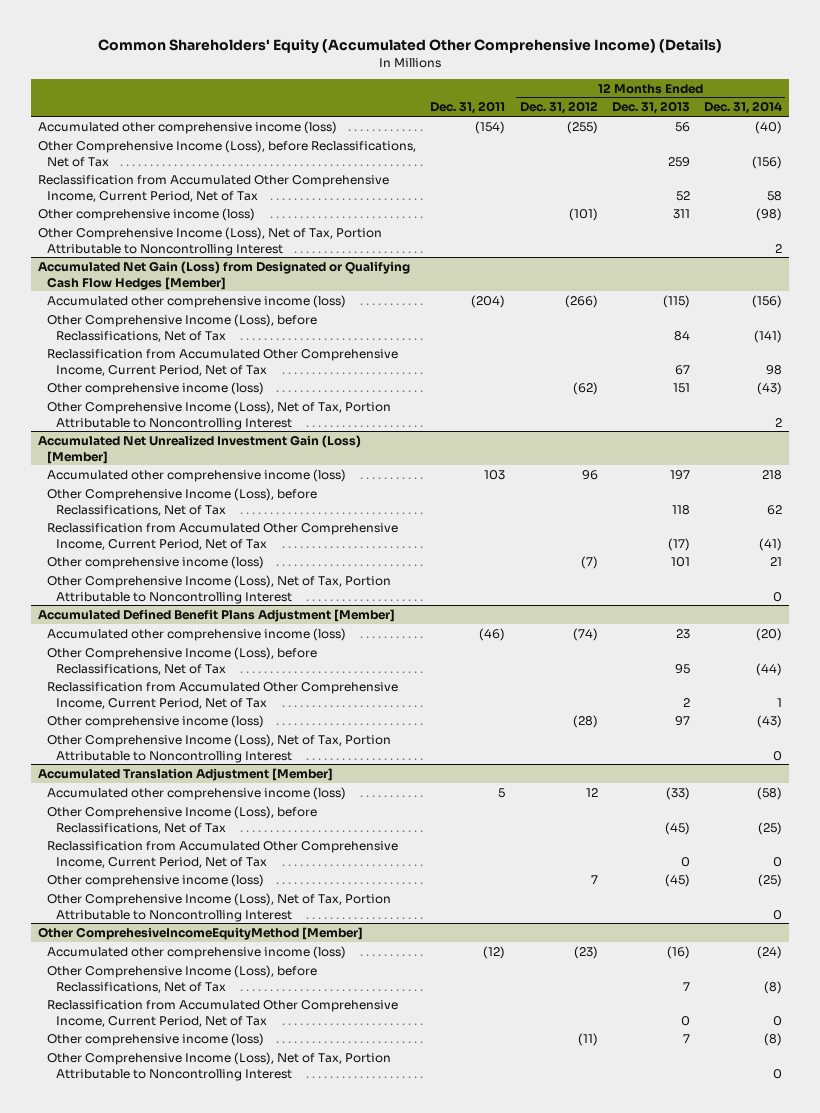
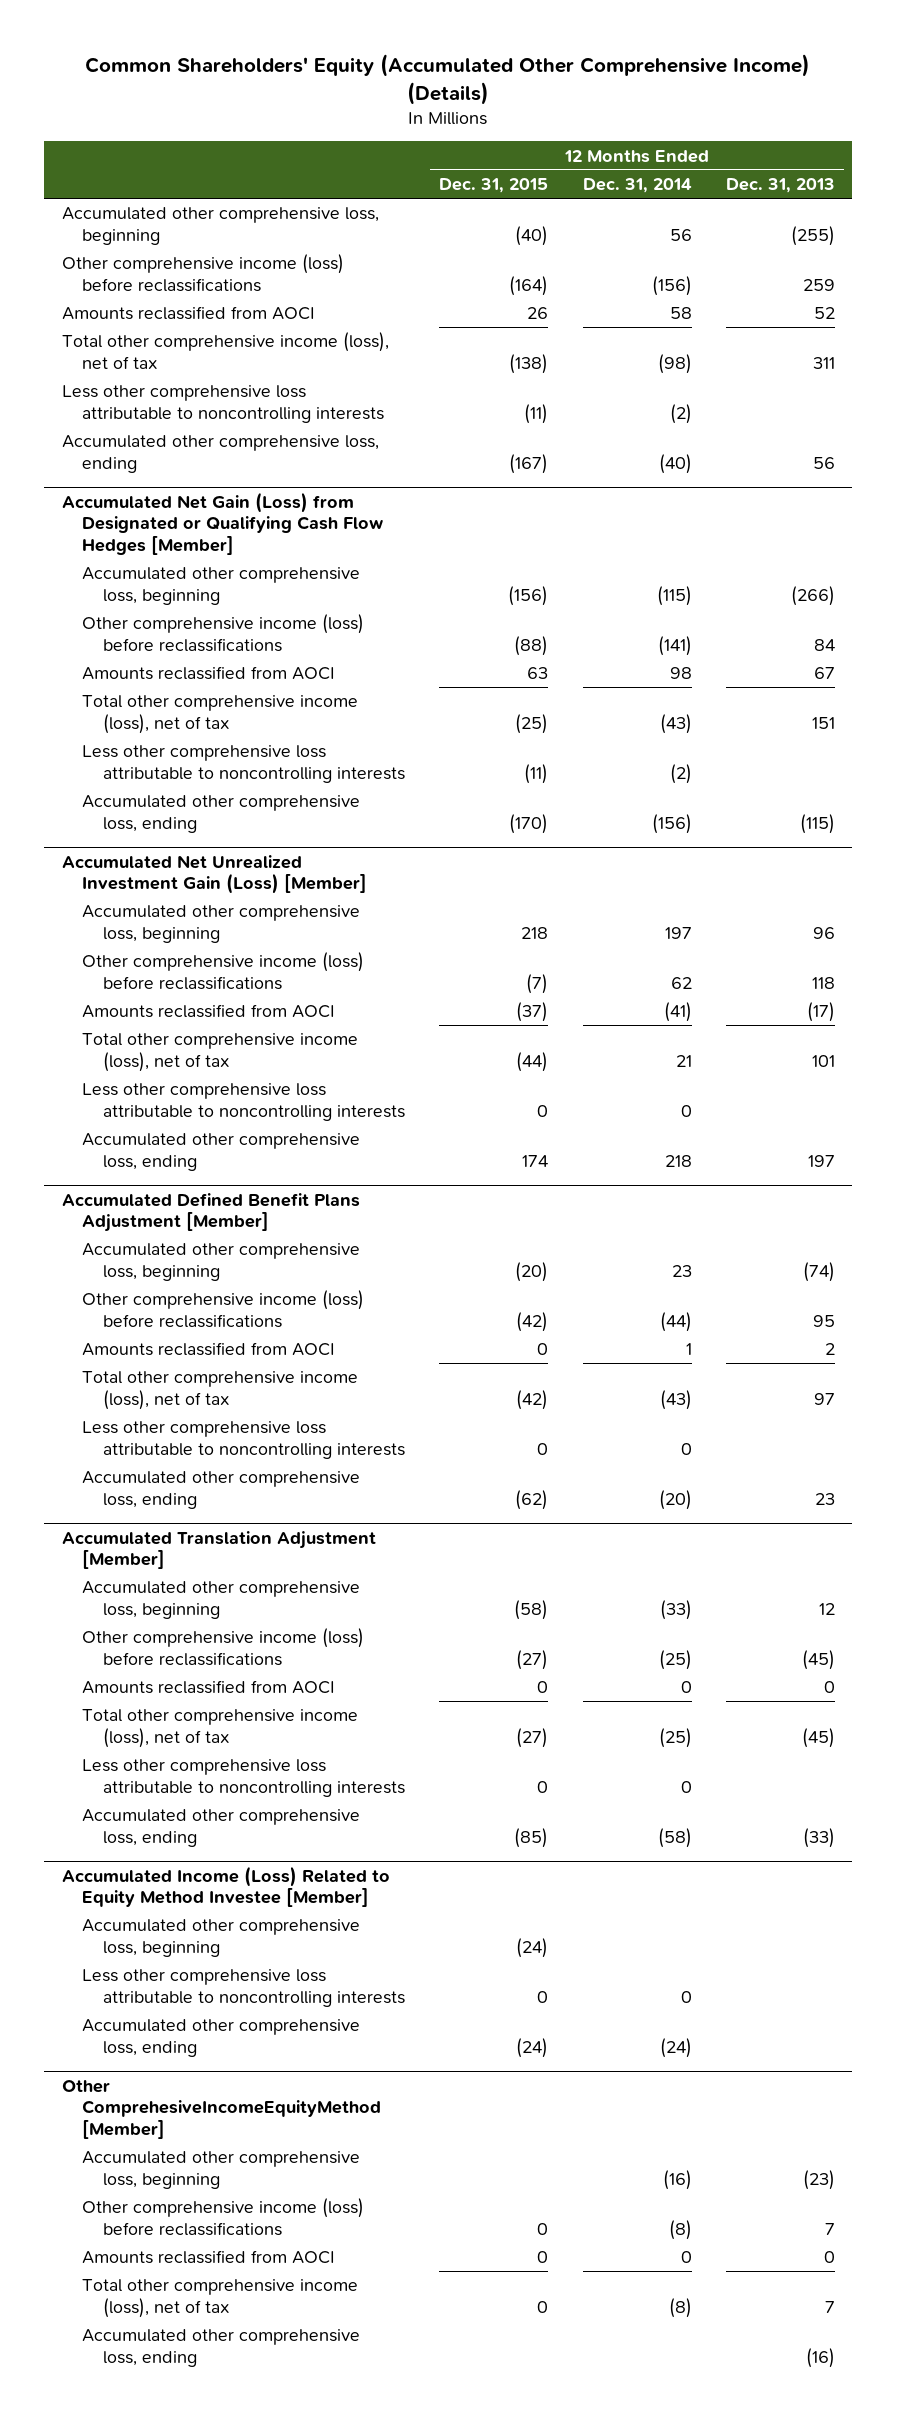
- | Dec. 31, 2011 | 12 Months Ended Dec. 31, 2012 | 12 Months Ended Dec. 31, 2013 | 12 Months Ended Dec. 31, 2014
+ | 12 Months Ended Dec. 31, 2015 | 12 Months Ended Dec. 31, 2014 | 12 Months Ended Dec. 31, 2013
- Accumulated other comprehensive income (loss) | (154) | (255) | 56 | (40)
- Other Comprehensive Income (Loss), before Reclassifications, Net of Tax | | | 259 | (156)
- Reclassification from Accumulated Other Comprehensive Income, Current Period, Net of Tax | | | 52 | 58
- Other comprehensive income (loss) | | (101) | 311 | (98)
- Other Comprehensive Income (Loss), Net of Tax, Portion Attributable to Noncontrolling Interest | | | | 2
+ Accumulated other comprehensive loss, beginning | (40) | 56 | (255)
+ Other comprehensive income (loss) before reclassifications | (164) | (156) | 259
+ Amounts reclassified from AOCI | 26 | 58 | 52
+ Total other comprehensive income (loss), net of tax | (138) | (98) | 311
+ Less other comprehensive loss attributable to noncontrolling interests | (11) | (2) |
+ Accumulated other comprehensive loss, ending | (167) | (40) | 56
@ Accumulated Net Gain (Loss) from Designated or Qualifying Cash Flow Hedges [Member]
- Accumulated other comprehensive income (loss) | (204) | (266) | (115) | (156)
- Other Comprehensive Income (Loss), before Reclassifications, Net of Tax | | | 84 | (141)
- Reclassification from Accumulated Other Comprehensive Income, Current Period, Net of Tax | | | 67 | 98
- Other comprehensive income (loss) | | (62) | 151 | (43)
- Other Comprehensive Income (Loss), Net of Tax, Portion Attributable to Noncontrolling Interest | | | | 2
+ Accumulated other comprehensive loss, beginning | (156) | (115) | (266)
+ Other comprehensive income (loss) before reclassifications | (88) | (141) | 84
+ Amounts reclassified from AOCI | 63 | 98 | 67
+ Total other comprehensive income (loss), net of tax | (25) | (43) | 151
+ Less other comprehensive loss attributable to noncontrolling interests | (11) | (2) |
+ Accumulated other comprehensive loss, ending | (170) | (156) | (115)
@ Accumulated Net Unrealized Investment Gain (Loss) [Member]
- Accumulated other comprehensive income (loss) | 103 | 96 | 197 | 218
- Other Comprehensive Income (Loss), before Reclassifications, Net of Tax | | | 118 | 62
- Reclassification from Accumulated Other Comprehensive Income, Current Period, Net of Tax | | | (17) | (41)
- Other comprehensive income (loss) | | (7) | 101 | 21
- Other Comprehensive Income (Loss), Net of Tax, Portion Attributable to Noncontrolling Interest | | | | 0
+ Accumulated other comprehensive loss, beginning | 218 | 197 | 96
+ Other comprehensive income (loss) before reclassifications | (7) | 62 | 118
+ Amounts reclassified from AOCI | (37) | (41) | (17)
+ Total other comprehensive income (loss), net of tax | (44) | 21 | 101
+ Less other comprehensive loss attributable to noncontrolling interests | 0 | 0 |
+ Accumulated other comprehensive loss, ending | 174 | 218 | 197
@ Accumulated Defined Benefit Plans Adjustment [Member]
- Accumulated other comprehensive income (loss) | (46) | (74) | 23 | (20)
- Other Comprehensive Income (Loss), before Reclassifications, Net of Tax | | | 95 | (44)
- Reclassification from Accumulated Other Comprehensive Income, Current Period, Net of Tax | | | 2 | 1
- Other comprehensive income (loss) | | (28) | 97 | (43)
- Other Comprehensive Income (Loss), Net of Tax, Portion Attributable to Noncontrolling Interest | | | | 0
+ Accumulated other comprehensive loss, beginning | (20) | 23 | (74)
+ Other comprehensive income (loss) before reclassifications | (42) | (44) | 95
+ Amounts reclassified from AOCI | 0 | 1 | 2
+ Total other comprehensive income (loss), net of tax | (42) | (43) | 97
+ Less other comprehensive loss attributable to noncontrolling interests | 0 | 0 |
+ Accumulated other comprehensive loss, ending | (62) | (20) | 23
@ Accumulated Translation Adjustment [Member]
- Accumulated other comprehensive income (loss) | 5 | 12 | (33) | (58)
- Other Comprehensive Income (Loss), before Reclassifications, Net of Tax | | | (45) | (25)
- Reclassification from Accumulated Other Comprehensive Income, Current Period, Net of Tax | | | 0 | 0
- Other comprehensive income (loss) | | 7 | (45) | (25)
- Other Comprehensive Income (Loss), Net of Tax, Portion Attributable to Noncontrolling Interest | | | | 0
+ Accumulated other comprehensive loss, beginning | (58) | (33) | 12
+ Other comprehensive income (loss) before reclassifications | (27) | (25) | (45)
+ Amounts reclassified from AOCI | 0 | 0 | 0
+ Total other comprehensive income (loss), net of tax | (27) | (25) | (45)
+ Less other comprehensive loss attributable to noncontrolling interests | 0 | 0 |
+ Accumulated other comprehensive loss, ending | (85) | (58) | (33)
+ Accumulated Income (Loss) Related to Equity Method Investee [Member]
+ Accumulated other comprehensive loss, beginning | (24) | |
+ Less other comprehensive loss attributable to noncontrolling interests | 0 | 0 |
+ Accumulated other comprehensive loss, ending | (24) | (24) |
@ Other ComprehesiveIncomeEquityMethod [Member]
- Accumulated other comprehensive income (loss) | (12) | (23) | (16) | (24)
- Other Comprehensive Income (Loss), before Reclassifications, Net of Tax | | | 7 | (8)
- Reclassification from Accumulated Other Comprehensive Income, Current Period, Net of Tax | | | 0 | 0
- Other comprehensive income (loss) | | (11) | 7 | (8)
- Other Comprehensive Income (Loss), Net of Tax, Portion Attributable to Noncontrolling Interest | | | | 0
+ Accumulated other comprehensive loss, beginning | | (16) | (23)
+ Other comprehensive income (loss) before reclassifications | 0 | (8) | 7
+ Amounts reclassified from AOCI | 0 | 0 | 0
+ Total other comprehensive income (loss), net of tax | 0 | (8) | 7
+ Accumulated other comprehensive loss, ending | | | (16)

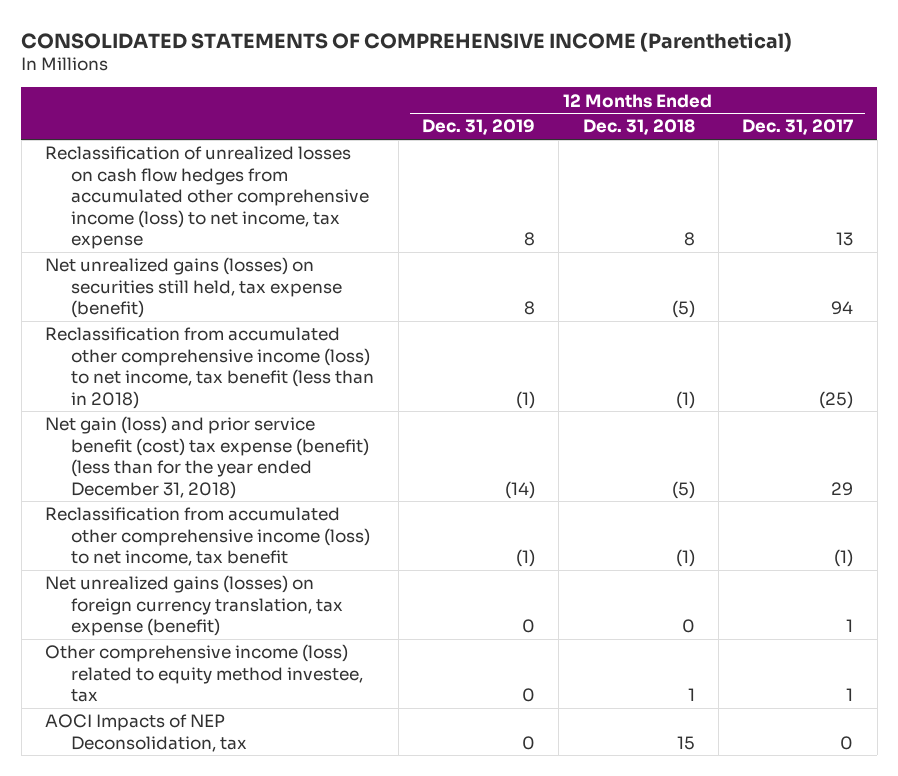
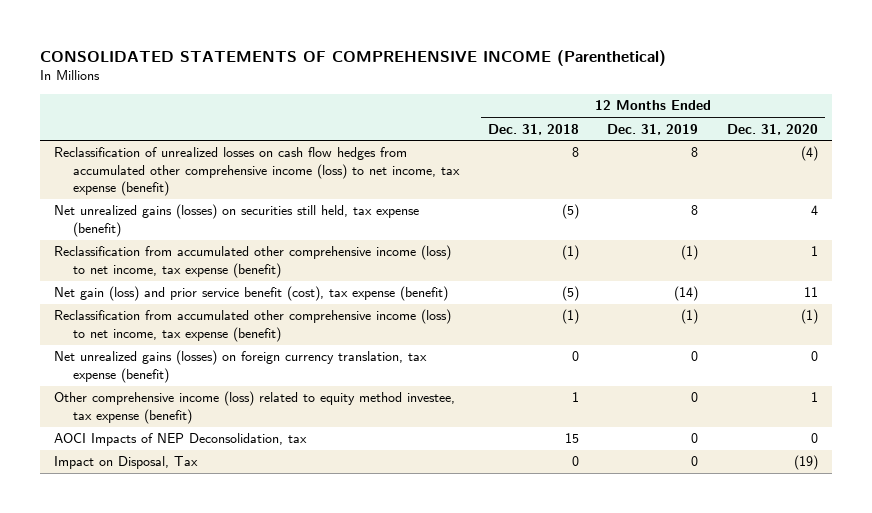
- | 12 Months Ended Dec. 31, 2019 | 12 Months Ended Dec. 31, 2018 | 12 Months Ended Dec. 31, 2017
+ | 12 Months Ended Dec. 31, 2018 | 12 Months Ended Dec. 31, 2019 | 12 Months Ended Dec. 31, 2020
- Reclassification of unrealized losses on cash flow hedges from accumulated other comprehensive income (loss) to net income, tax expense | 8 | 8 | 13
+ Reclassification of unrealized losses on cash flow hedges from accumulated other comprehensive income (loss) to net income, tax expense (benefit) | 8 | 8 | (4)
- Reclassification from accumulated other comprehensive income (loss) to net income, tax benefit (less than in 2018) | (1) | (1) | (25)
- Net gain (loss) and prior service benefit (cost) tax expense (benefit) (less than for the year ended December 31, 2018) | (14) | (5) | 29
- Reclassification from accumulated other comprehensive income (loss) to net income, tax benefit | (1) | (1) | (1)
+ Reclassification from accumulated other comprehensive income (loss) to net income, tax expense (benefit) | (1) | (1) | 1
+ Net gain (loss) and prior service benefit (cost), tax expense (benefit) | (5) | (14) | 11
+ Reclassification from accumulated other comprehensive income (loss) to net income, tax expense (benefit) | (1) | (1) | (1)
- Other comprehensive income (loss) related to equity method investee, tax | 0 | 1 | 1
+ Other comprehensive income (loss) related to equity method investee, tax expense (benefit) | 1 | 0 | 1
+ Impact on Disposal, Tax | 0 | 0 | (19)

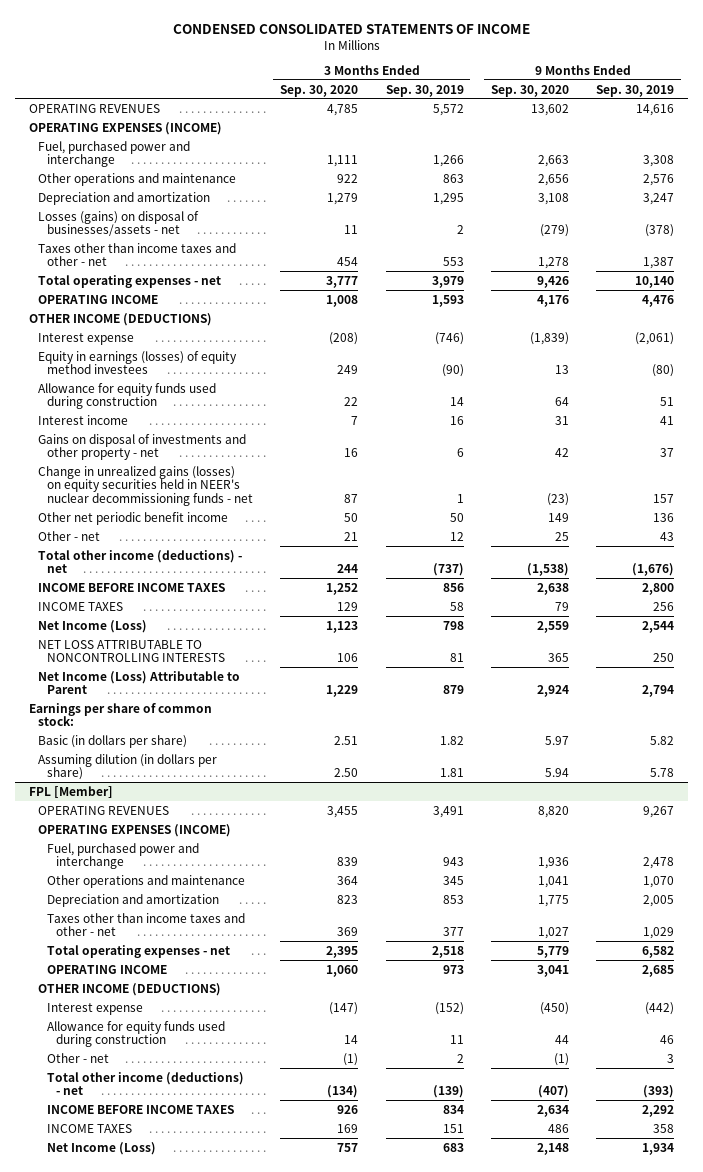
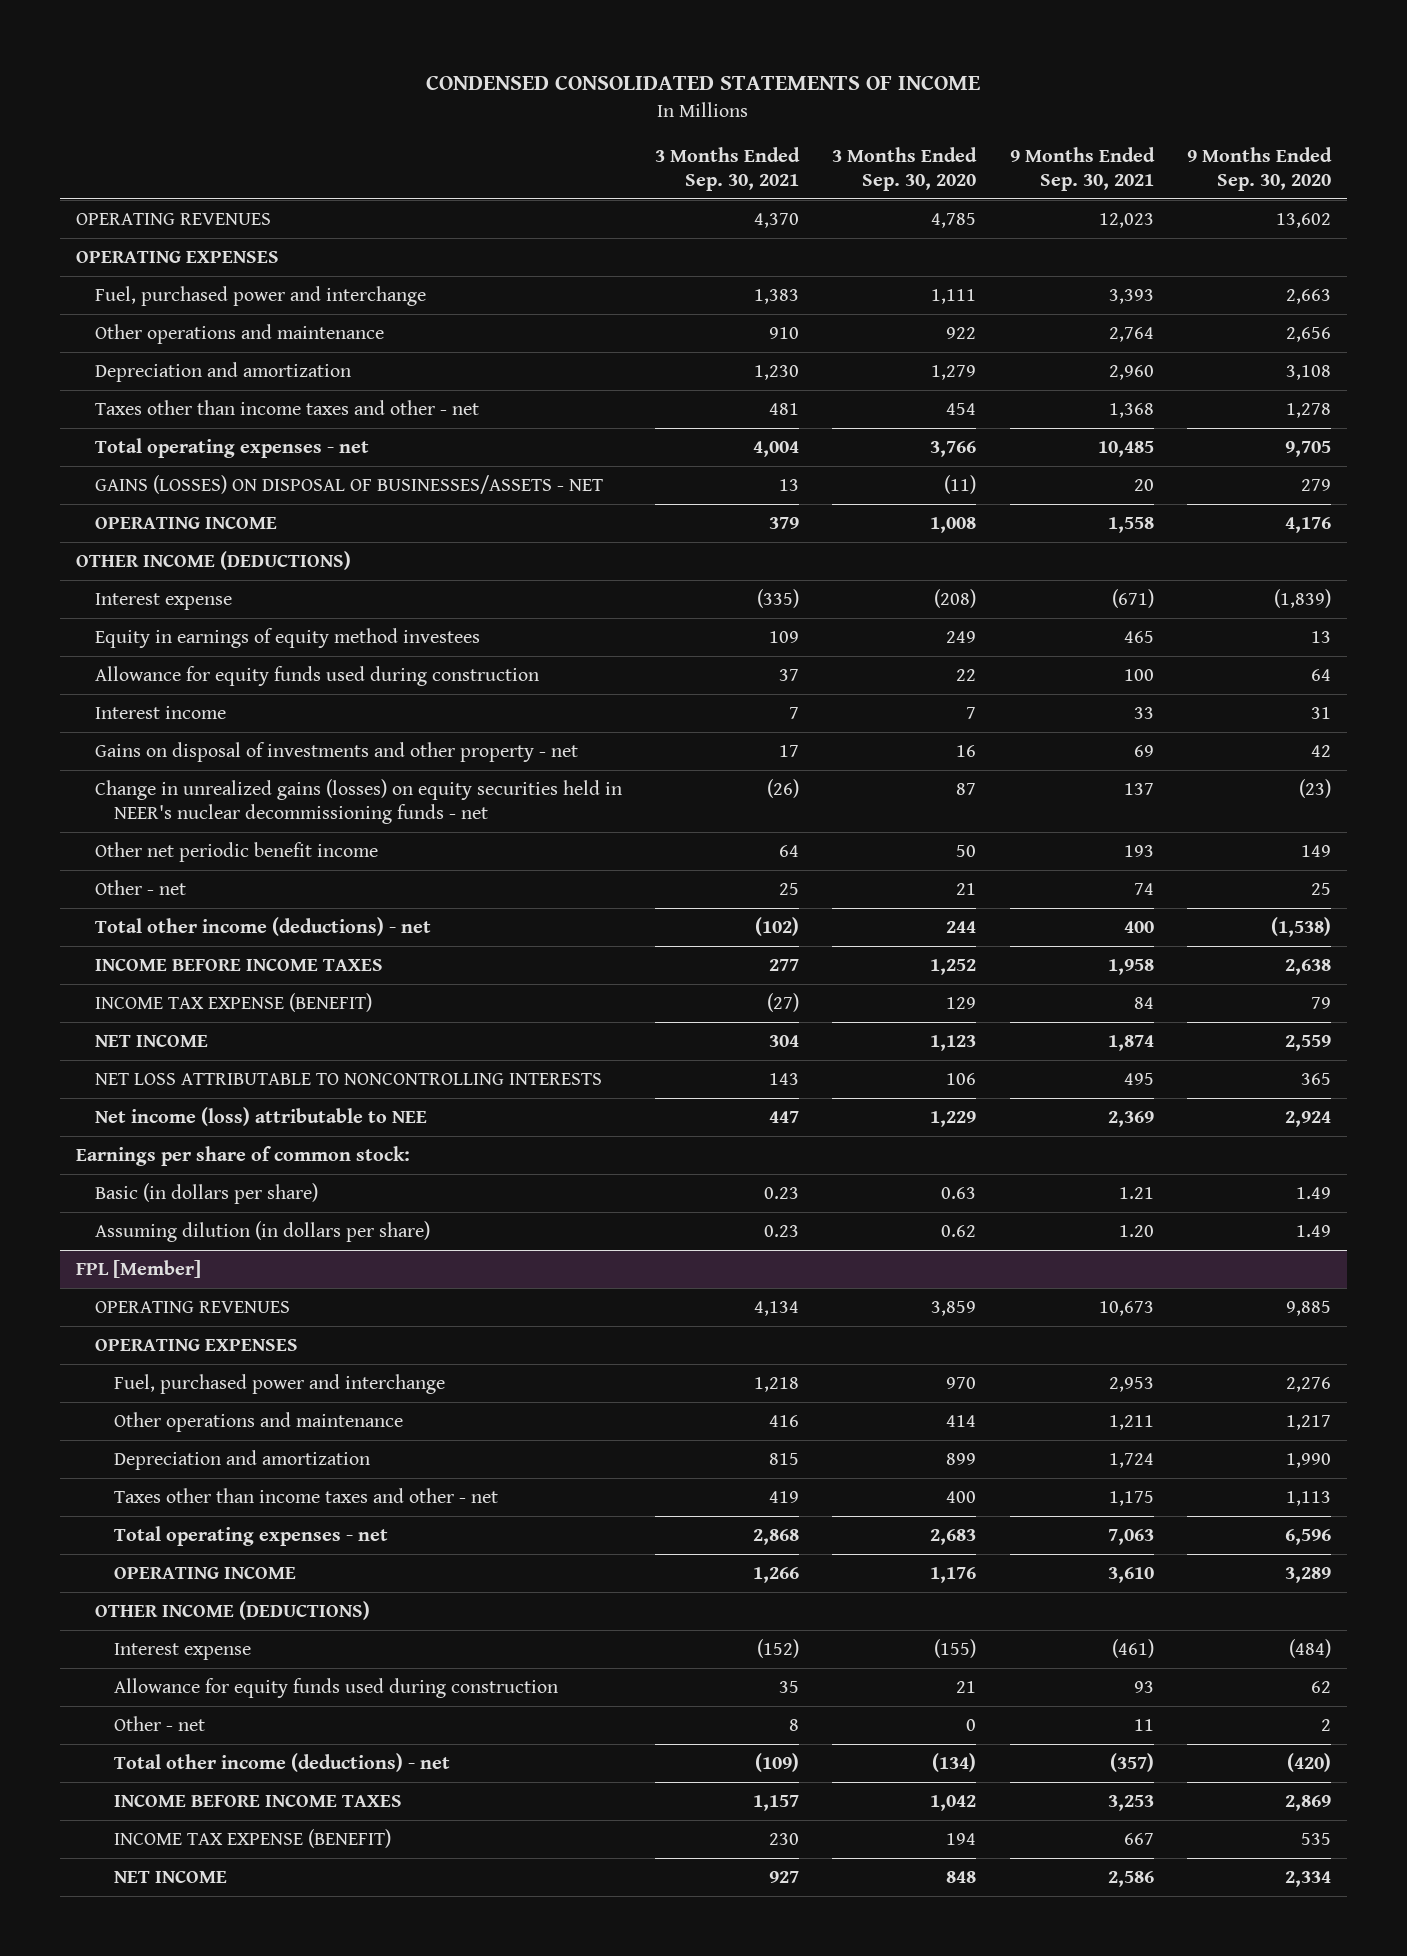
- | 3 Months Ended Sep. 30, 2020 | 3 Months Ended Sep. 30, 2019 | 9 Months Ended Sep. 30, 2020 | 9 Months Ended Sep. 30, 2019
+ | 3 Months Ended Sep. 30, 2021 | 3 Months Ended Sep. 30, 2020 | 9 Months Ended Sep. 30, 2021 | 9 Months Ended Sep. 30, 2020
- OPERATING EXPENSES (INCOME)
+ OPERATING EXPENSES
- Losses (gains) on disposal of businesses/assets - net | 11 | 2 | (279) | (378)
- Total operating expenses - net | 3,777 | 3,979 | 9,426 | 10,140
+ Total operating expenses - net | 4,004 | 3,766 | 10,485 | 9,705
+ GAINS (LOSSES) ON DISPOSAL OF BUSINESSES/ASSETS - NET | 13 | (11) | 20 | 279
- Equity in earnings (losses) of equity method investees | 249 | (90) | 13 | (80)
+ Equity in earnings of equity method investees | 109 | 249 | 465 | 13
- INCOME TAXES | 129 | 58 | 79 | 256
- Net Income (Loss) | 1,123 | 798 | 2,559 | 2,544
+ INCOME TAX EXPENSE (BENEFIT) | (27) | 129 | 84 | 79
+ NET INCOME | 304 | 1,123 | 1,874 | 2,559
- Net Income (Loss) Attributable to Parent | 1,229 | 879 | 2,924 | 2,794
+ Net income (loss) attributable to NEE | 447 | 1,229 | 2,369 | 2,924
- Basic (in dollars per share) | 2.51 | 1.82 | 5.97 | 5.82
- Assuming dilution (in dollars per share) | 2.50 | 1.81 | 5.94 | 5.78
+ Basic (in dollars per share) | 0.23 | 0.63 | 1.21 | 1.49
+ Assuming dilution (in dollars per share) | 0.23 | 0.62 | 1.20 | 1.49
@ FPL [Member]
- OPERATING REVENUES | 3,455 | 3,491 | 8,820 | 9,267
- OPERATING EXPENSES (INCOME)
- Fuel, purchased power and interchange | 839 | 943 | 1,936 | 2,478
- Other operations and maintenance | 364 | 345 | 1,041 | 1,070
- Depreciation and amortization | 823 | 853 | 1,775 | 2,005
- Taxes other than income taxes and other - net | 369 | 377 | 1,027 | 1,029
- Total operating expenses - net | 2,395 | 2,518 | 5,779 | 6,582
- OPERATING INCOME | 1,060 | 973 | 3,041 | 2,685
+ OPERATING REVENUES | 4,134 | 3,859 | 10,673 | 9,885
+ OPERATING EXPENSES
+ Fuel, purchased power and interchange | 1,218 | 970 | 2,953 | 2,276
+ Other operations and maintenance | 416 | 414 | 1,211 | 1,217
+ Depreciation and amortization | 815 | 899 | 1,724 | 1,990
+ Taxes other than income taxes and other - net | 419 | 400 | 1,175 | 1,113
+ Total operating expenses - net | 2,868 | 2,683 | 7,063 | 6,596
+ OPERATING INCOME | 1,266 | 1,176 | 3,610 | 3,289
- Interest expense | (147) | (152) | (450) | (442)
- Allowance for equity funds used during construction | 14 | 11 | 44 | 46
- Other - net | (1) | 2 | (1) | 3
- Total other income (deductions) - net | (134) | (139) | (407) | (393)
- INCOME BEFORE INCOME TAXES | 926 | 834 | 2,634 | 2,292
- INCOME TAXES | 169 | 151 | 486 | 358
- Net Income (Loss) | 757 | 683 | 2,148 | 1,934
+ Interest expense | (152) | (155) | (461) | (484)
+ Allowance for equity funds used during construction | 35 | 21 | 93 | 62
+ Other - net | 8 | 0 | 11 | 2
+ Total other income (deductions) - net | (109) | (134) | (357) | (420)
+ INCOME BEFORE INCOME TAXES | 1,157 | 1,042 | 3,253 | 2,869
+ INCOME TAX EXPENSE (BENEFIT) | 230 | 194 | 667 | 535
+ NET INCOME | 927 | 848 | 2,586 | 2,334

